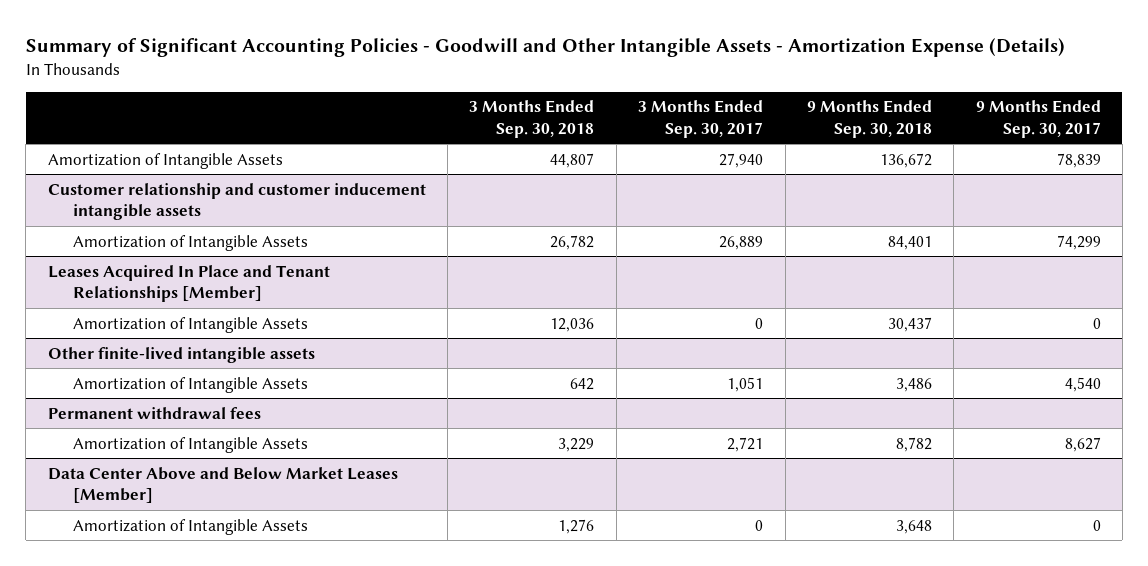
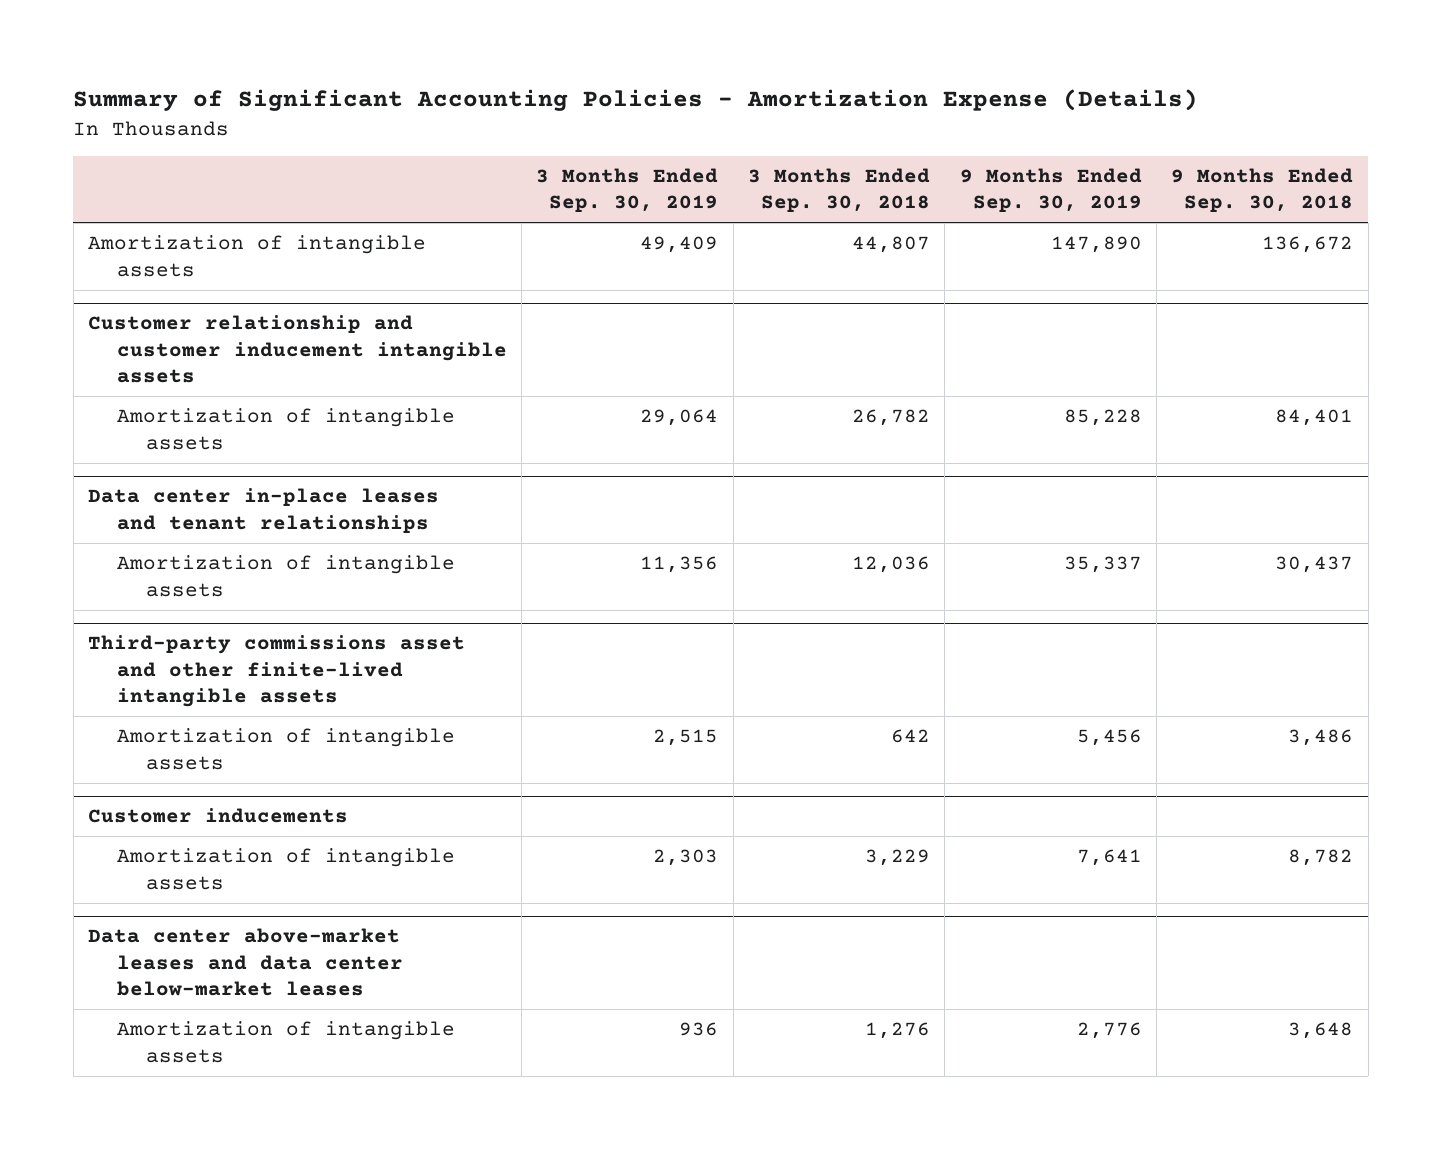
- Summary of Significant Accounting Policies - Goodwill and Other Intangible Assets - Amortization Expense (Details)
+ Summary of Significant Accounting Policies - Amortization Expense (Details)
- | 3 Months Ended Sep. 30, 2018 | 3 Months Ended Sep. 30, 2017 | 9 Months Ended Sep. 30, 2018 | 9 Months Ended Sep. 30, 2017
+ | 3 Months Ended Sep. 30, 2019 | 3 Months Ended Sep. 30, 2018 | 9 Months Ended Sep. 30, 2019 | 9 Months Ended Sep. 30, 2018
- Amortization of Intangible Assets | 44,807 | 27,940 | 136,672 | 78,839
+ Amortization of intangible assets | 49,409 | 44,807 | 147,890 | 136,672
@ Customer relationship and customer inducement intangible assets
- Amortization of Intangible Assets | 26,782 | 26,889 | 84,401 | 74,299
- Leases Acquired In Place and Tenant Relationships [Member]
- Amortization of Intangible Assets | 12,036 | 0 | 30,437 | 0
- Other finite-lived intangible assets
- Amortization of Intangible Assets | 642 | 1,051 | 3,486 | 4,540
- Permanent withdrawal fees
- Amortization of Intangible Assets | 3,229 | 2,721 | 8,782 | 8,627
- Data Center Above and Below Market Leases [Member]
- Amortization of Intangible Assets | 1,276 | 0 | 3,648 | 0
@ Customer relationship and customer inducement intangible assets
+ Amortization of intangible assets | 29,064 | 26,782 | 85,228 | 84,401
+ Data center in-place leases and tenant relationships
+ Amortization of intangible assets | 11,356 | 12,036 | 35,337 | 30,437
+ Third-party commissions asset and other finite-lived intangible assets
+ Amortization of intangible assets | 2,515 | 642 | 5,456 | 3,486
+ Customer inducements
+ Amortization of intangible assets | 2,303 | 3,229 | 7,641 | 8,782
+ Data center above-market leases and data center below-market leases
+ Amortization of intangible assets | 936 | 1,276 | 2,776 | 3,648

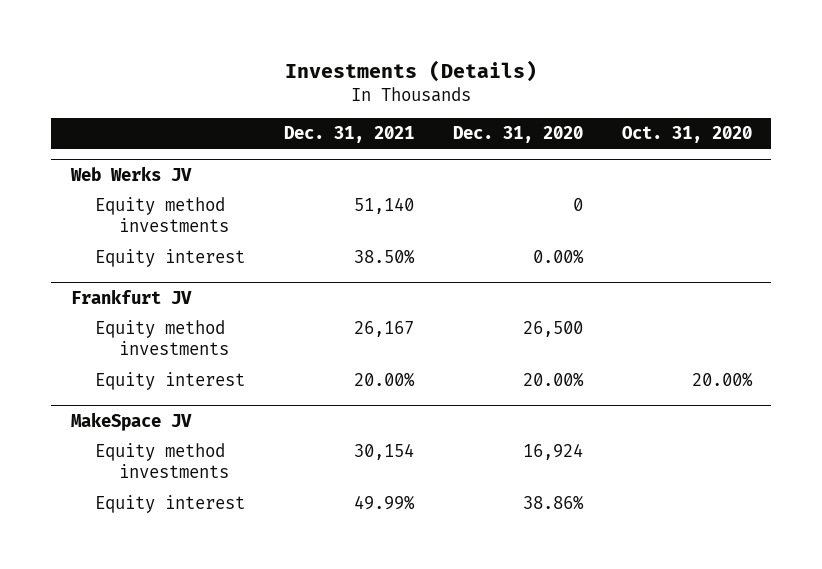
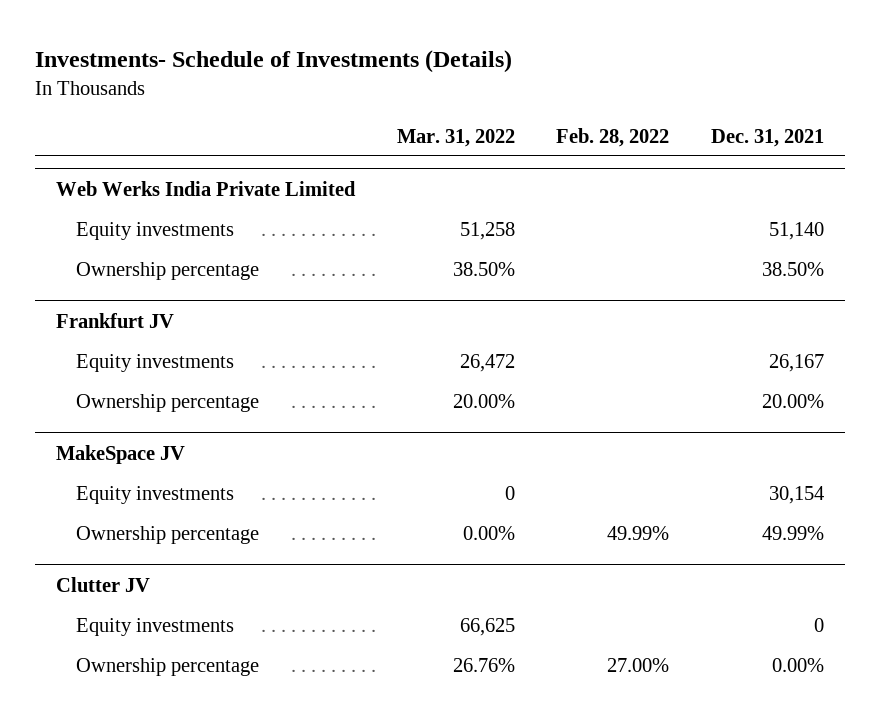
- Investments (Details)
+ Investments- Schedule of Investments (Details)
- | Dec. 31, 2021 | Dec. 31, 2020 | Oct. 31, 2020
+ | Mar. 31, 2022 | Feb. 28, 2022 | Dec. 31, 2021
- Web Werks JV
- Equity method investments | 51,140 | 0 |
- Equity interest | 38.50% | 0.00% |
+ Web Werks India Private Limited
+ Equity investments | 51,258 | | 51,140
+ Ownership percentage | 38.50% | | 38.50%
@ Frankfurt JV
- Equity method investments | 26,167 | 26,500 |
- Equity interest | 20.00% | 20.00% | 20.00%
+ Equity investments | 26,472 | | 26,167
+ Ownership percentage | 20.00% | | 20.00%
@ MakeSpace JV
- Equity method investments | 30,154 | 16,924 |
- Equity interest | 49.99% | 38.86% |
+ Equity investments | 0 | | 30,154
+ Ownership percentage | 0.00% | 49.99% | 49.99%
+ Clutter JV
+ Equity investments | 66,625 | | 0
+ Ownership percentage | 26.76% | 27.00% | 0.00%

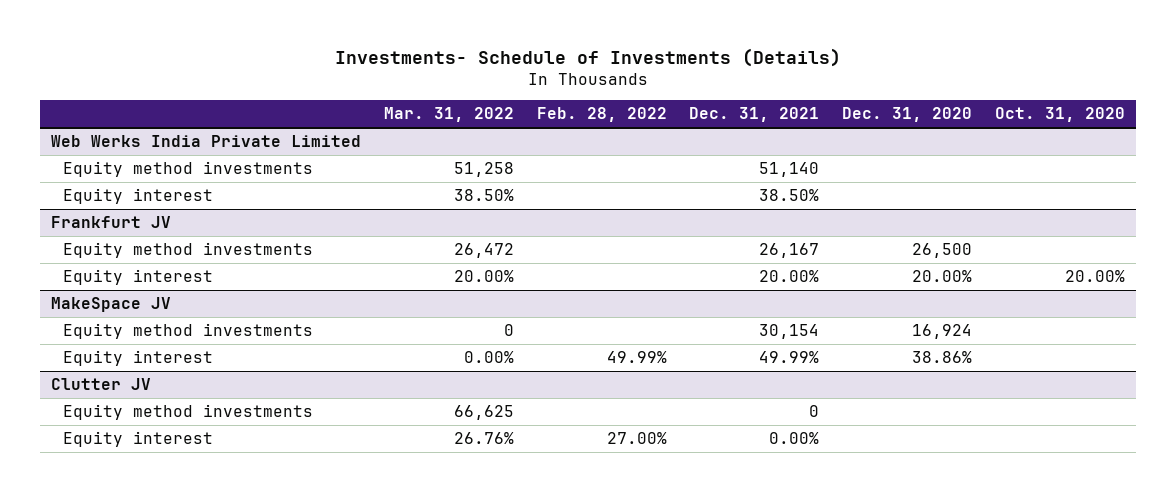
- | Mar. 31, 2022 | Feb. 28, 2022 | Dec. 31, 2021
+ | Mar. 31, 2022 | Feb. 28, 2022 | Dec. 31, 2021 | Dec. 31, 2020 | Oct. 31, 2020
@ Web Werks India Private Limited
- Equity investments | 51,258 | | 51,140
- Ownership percentage | 38.50% | | 38.50%
+ Equity method investments | 51,258 | | 51,140 | |
+ Equity interest | 38.50% | | 38.50% | |
@ Frankfurt JV
- Equity investments | 26,472 | | 26,167
- Ownership percentage | 20.00% | | 20.00%
+ Equity method investments | 26,472 | | 26,167 | 26,500 |
+ Equity interest | 20.00% | | 20.00% | 20.00% | 20.00%
@ MakeSpace JV
- Equity investments | 0 | | 30,154
- Ownership percentage | 0.00% | 49.99% | 49.99%
+ Equity method investments | 0 | | 30,154 | 16,924 |
+ Equity interest | 0.00% | 49.99% | 49.99% | 38.86% |
@ Clutter JV
- Equity investments | 66,625 | | 0
- Ownership percentage | 26.76% | 27.00% | 0.00%
+ Equity method investments | 66,625 | | 0 | |
+ Equity interest | 26.76% | 27.00% | 0.00% | |

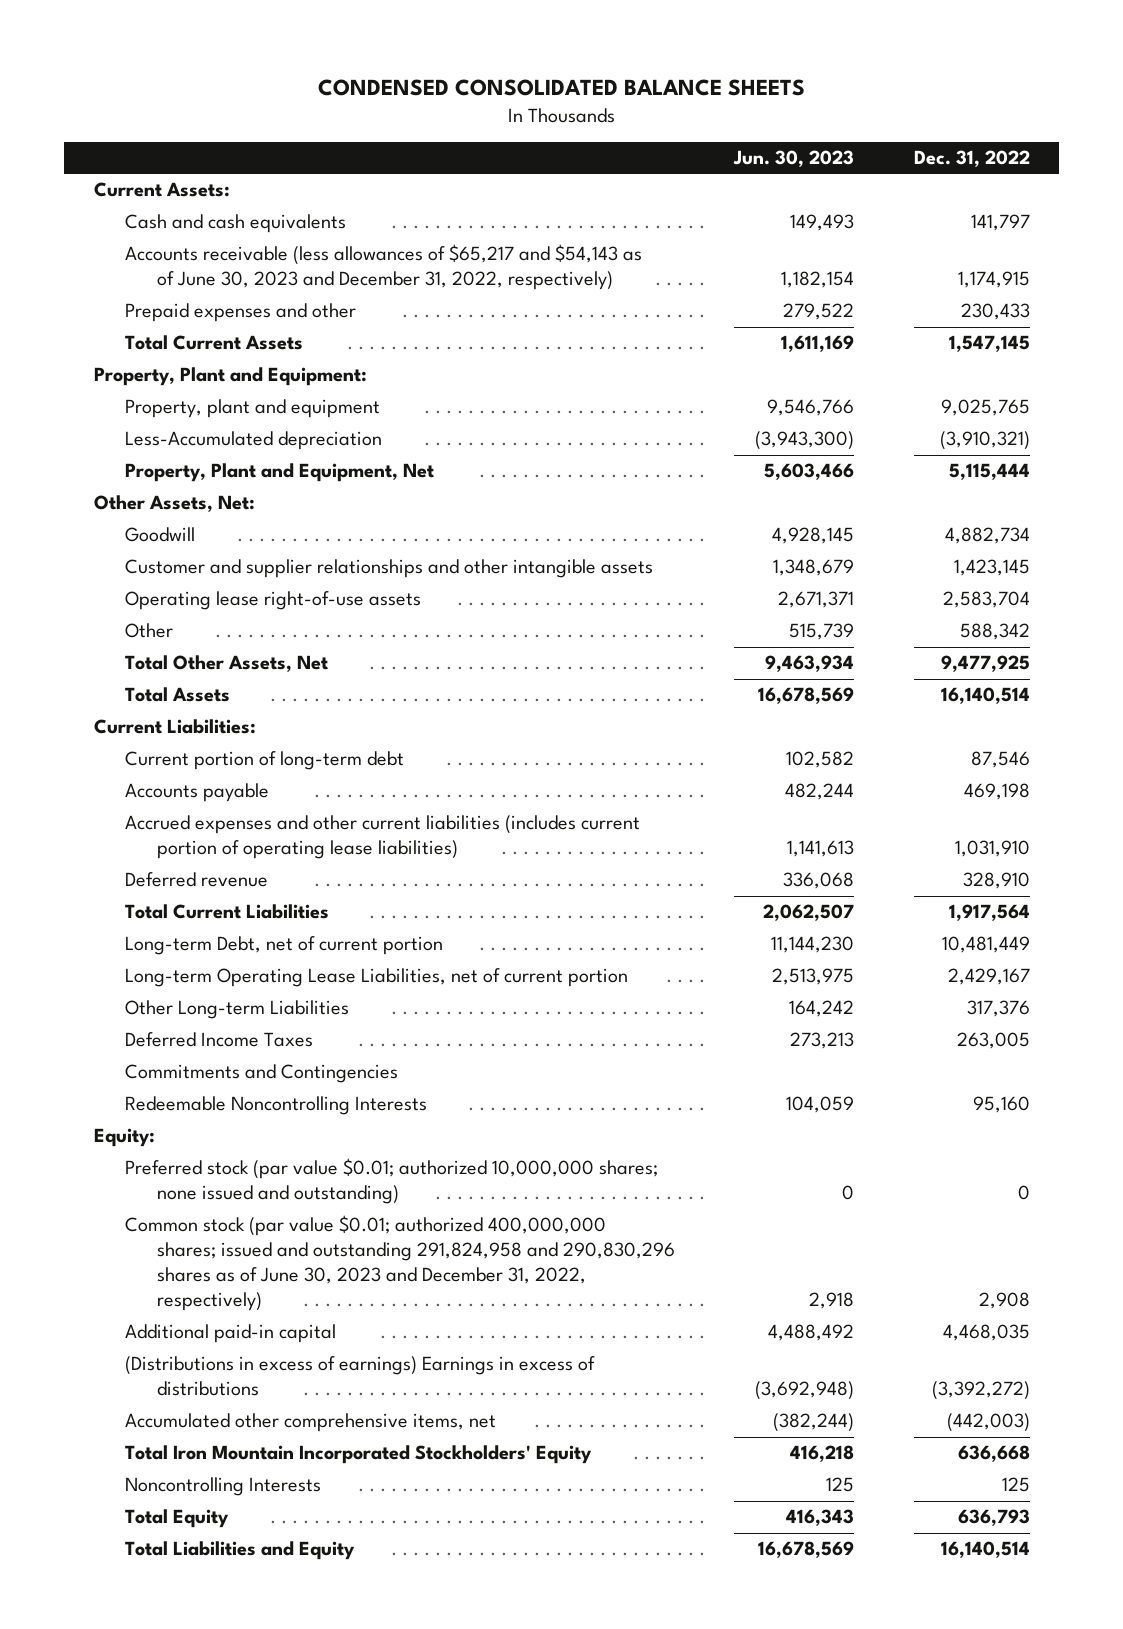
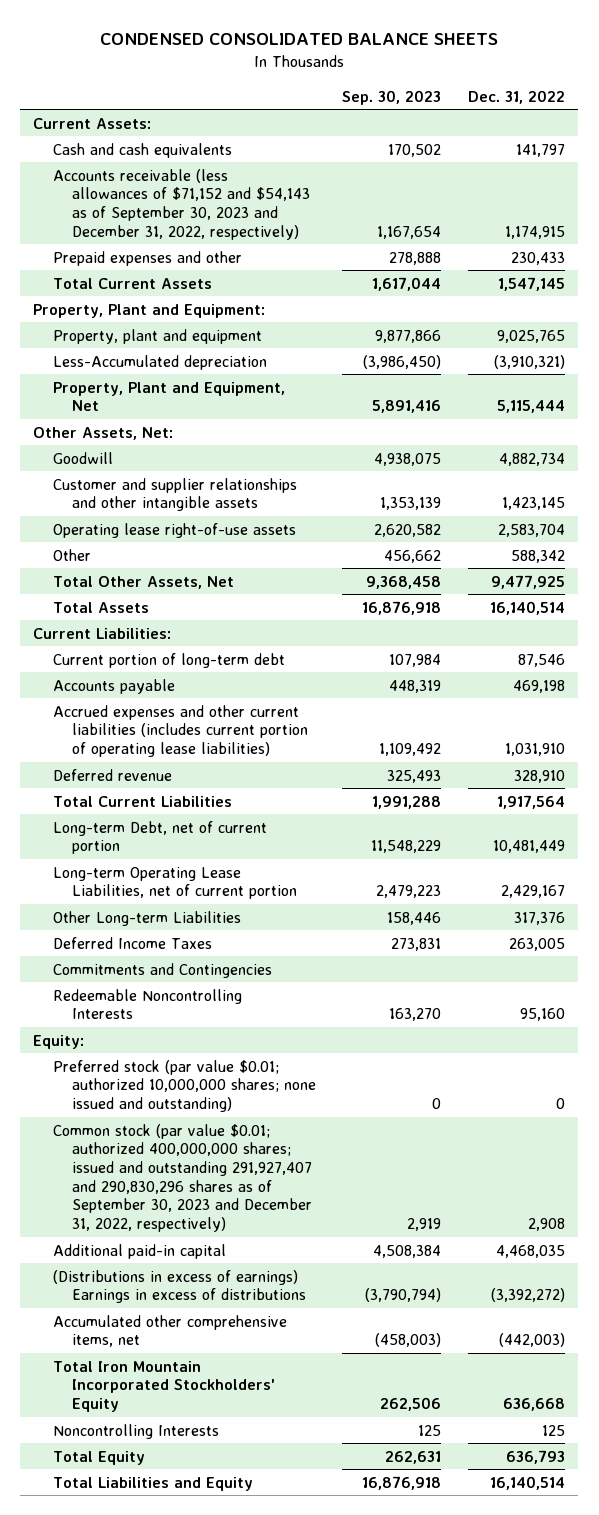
- | Jun. 30, 2023 | Dec. 31, 2022
+ | Sep. 30, 2023 | Dec. 31, 2022
- Accounts receivable (less allowances of $65,217 and $54,143 as of June 30, 2023 and December 31, 2022, respectively) | 1,182,154 | 1,174,915
+ Accounts receivable (less allowances of $71,152 and $54,143 as of September 30, 2023 and December 31, 2022, respectively) | 1,167,654 | 1,174,915
- Common stock (par value $0.01; authorized 400,000,000 shares; issued and outstanding 291,824,958 and 290,830,296 shares as of June 30, 2023 and December 31, 2022, respectively) | 2,918 | 2,908
+ Common stock (par value $0.01; authorized 400,000,000 shares; issued and outstanding 291,927,407 and 290,830,296 shares as of September 30, 2023 and December 31, 2022, respectively) | 2,919 | 2,908

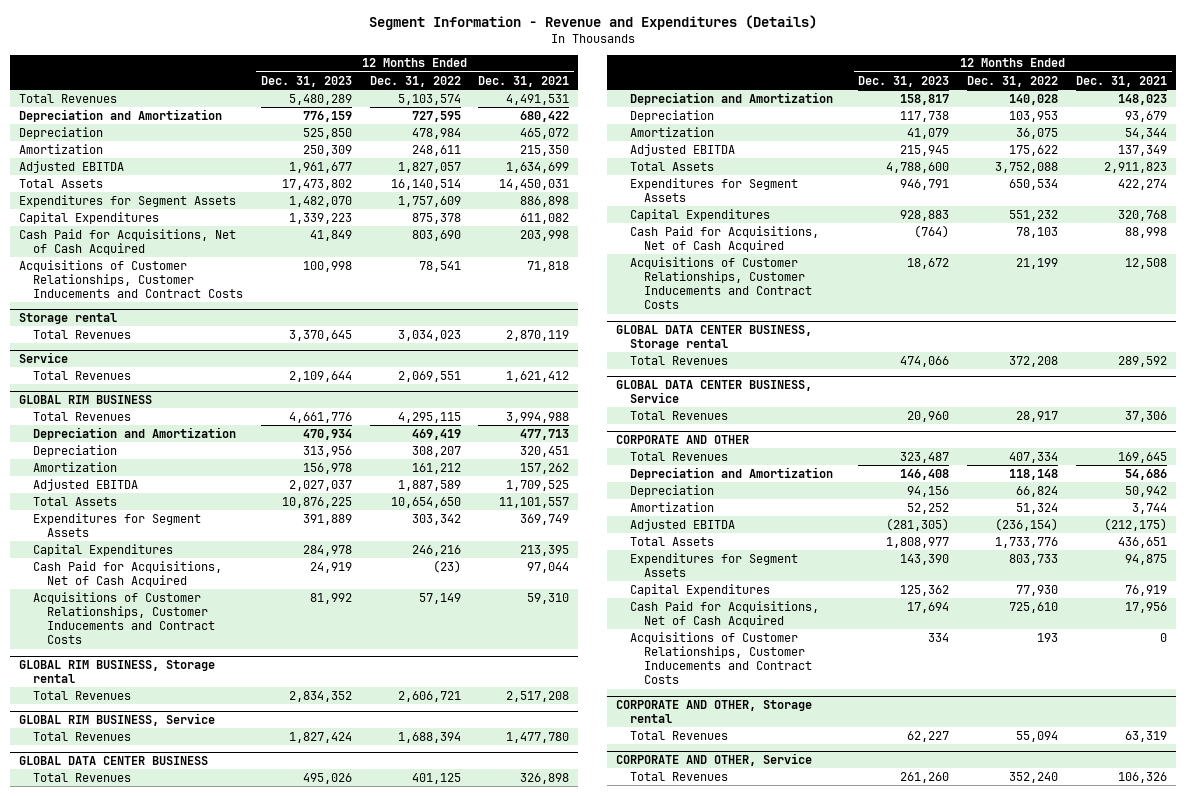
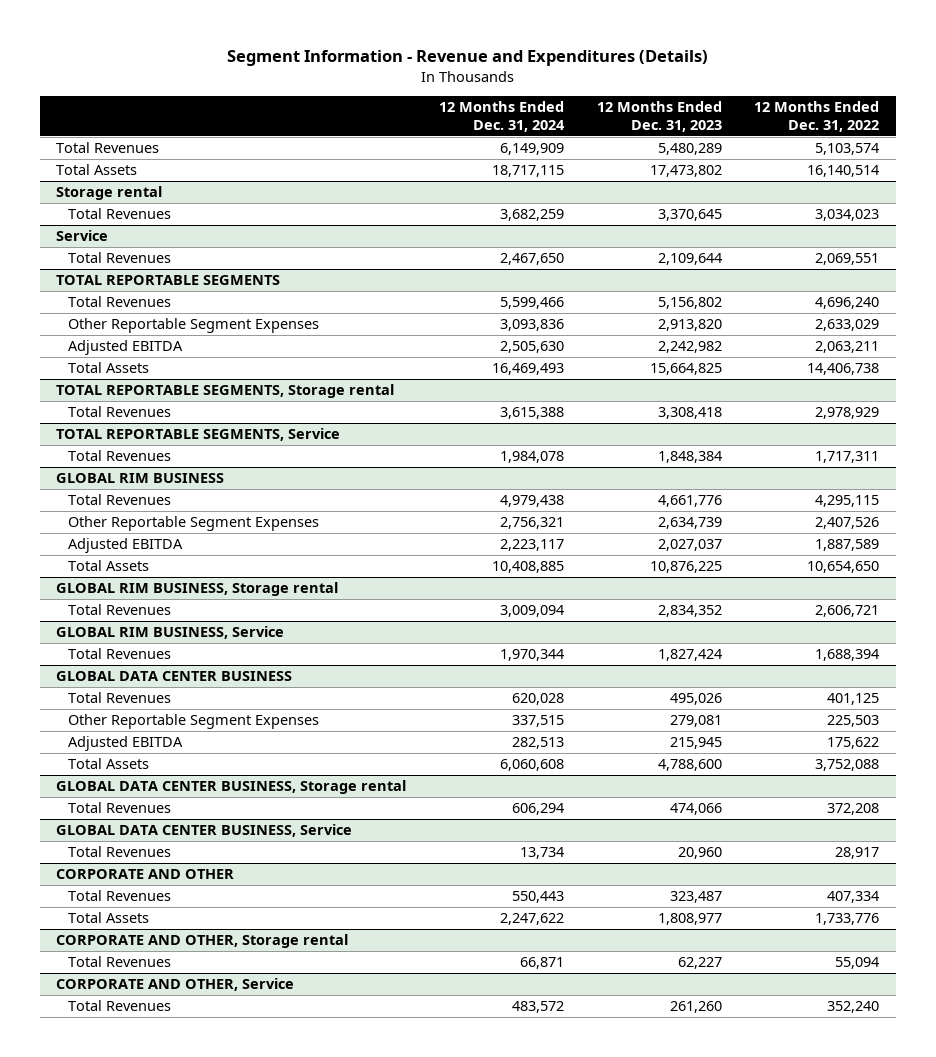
- | 12 Months Ended Dec. 31, 2023 | 12 Months Ended Dec. 31, 2022 | 12 Months Ended Dec. 31, 2021
+ | 12 Months Ended Dec. 31, 2024 | 12 Months Ended Dec. 31, 2023 | 12 Months Ended Dec. 31, 2022
- Depreciation and Amortization | 776,159 | 727,595 | 680,422
- Depreciation | 525,850 | 478,984 | 465,072
- Amortization | 250,309 | 248,611 | 215,350
- Adjusted EBITDA | 1,961,677 | 1,827,057 | 1,634,699
- Expenditures for Segment Assets | 1,482,070 | 1,757,609 | 886,898
- Capital Expenditures | 1,339,223 | 875,378 | 611,082
- Cash Paid for Acquisitions, Net of Cash Acquired | 41,849 | 803,690 | 203,998
- Acquisitions of Customer Relationships, Customer Inducements and Contract Costs | 100,998 | 78,541 | 71,818
+ TOTAL REPORTABLE SEGMENTS
+ Total Revenues | 5,599,466 | 5,156,802 | 4,696,240
+ Other Reportable Segment Expenses | 3,093,836 | 2,913,820 | 2,633,029
+ Adjusted EBITDA | 2,505,630 | 2,242,982 | 2,063,211
+ Total Assets | 16,469,493 | 15,664,825 | 14,406,738
+ TOTAL REPORTABLE SEGMENTS, Storage rental
+ Total Revenues | 3,615,388 | 3,308,418 | 2,978,929
+ TOTAL REPORTABLE SEGMENTS, Service
+ Total Revenues | 1,984,078 | 1,848,384 | 1,717,311
@ GLOBAL RIM BUSINESS
- Depreciation and Amortization | 470,934 | 469,419 | 477,713
- Depreciation | 313,956 | 308,207 | 320,451
- Amortization | 156,978 | 161,212 | 157,262
+ Other Reportable Segment Expenses | 2,756,321 | 2,634,739 | 2,407,526
- Expenditures for Segment Assets | 391,889 | 303,342 | 369,749
- Capital Expenditures | 284,978 | 246,216 | 213,395
- Cash Paid for Acquisitions, Net of Cash Acquired | 24,919 | (23) | 97,044
- Acquisitions of Customer Relationships, Customer Inducements and Contract Costs | 81,992 | 57,149 | 59,310
@ GLOBAL DATA CENTER BUSINESS
- Depreciation and Amortization | 158,817 | 140,028 | 148,023
- Depreciation | 117,738 | 103,953 | 93,679
- Amortization | 41,079 | 36,075 | 54,344
+ Other Reportable Segment Expenses | 337,515 | 279,081 | 225,503
- Expenditures for Segment Assets | 946,791 | 650,534 | 422,274
- Capital Expenditures | 928,883 | 551,232 | 320,768
- Cash Paid for Acquisitions, Net of Cash Acquired | (764) | 78,103 | 88,998
- Acquisitions of Customer Relationships, Customer Inducements and Contract Costs | 18,672 | 21,199 | 12,508
@ CORPORATE AND OTHER
- Depreciation and Amortization | 146,408 | 118,148 | 54,686
- Depreciation | 94,156 | 66,824 | 50,942
- Amortization | 52,252 | 51,324 | 3,744
- Adjusted EBITDA | (281,305) | (236,154) | (212,175)
- Expenditures for Segment Assets | 143,390 | 803,733 | 94,875
- Capital Expenditures | 125,362 | 77,930 | 76,919
- Cash Paid for Acquisitions, Net of Cash Acquired | 17,694 | 725,610 | 17,956
- Acquisitions of Customer Relationships, Customer Inducements and Contract Costs | 334 | 193 | 0

